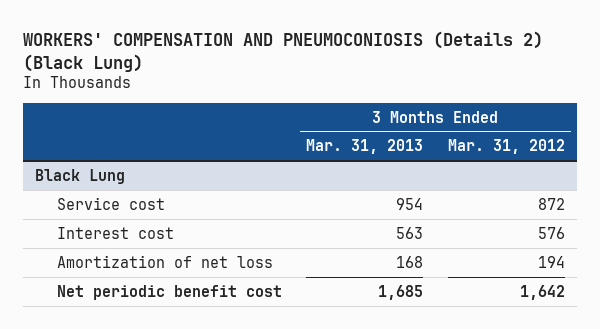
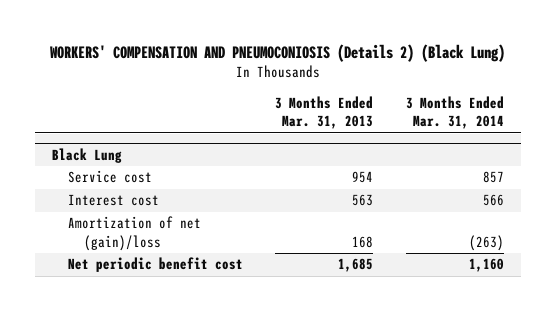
- | 3 Months Ended Mar. 31, 2013 | 3 Months Ended Mar. 31, 2012
+ | 3 Months Ended Mar. 31, 2013 | 3 Months Ended Mar. 31, 2014
@ Black Lung
- Amortization of net loss | 168 | 194
+ Amortization of net (gain)/loss | 168 | (263)

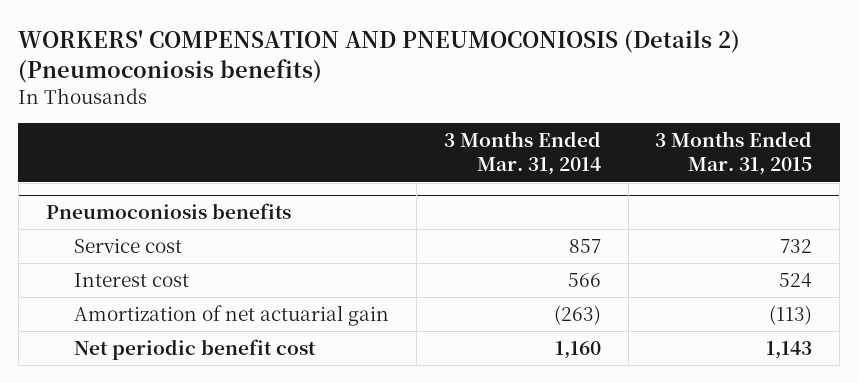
- WORKERS' COMPENSATION AND PNEUMOCONIOSIS (Details 2) (Black Lung)
+ WORKERS' COMPENSATION AND PNEUMOCONIOSIS (Details 2) (Pneumoconiosis benefits)
- | 3 Months Ended Mar. 31, 2013 | 3 Months Ended Mar. 31, 2014
+ | 3 Months Ended Mar. 31, 2014 | 3 Months Ended Mar. 31, 2015
- Black Lung
+ Pneumoconiosis benefits
- Amortization of net (gain)/loss | 168 | (263)
+ Amortization of net actuarial gain | (263) | (113)

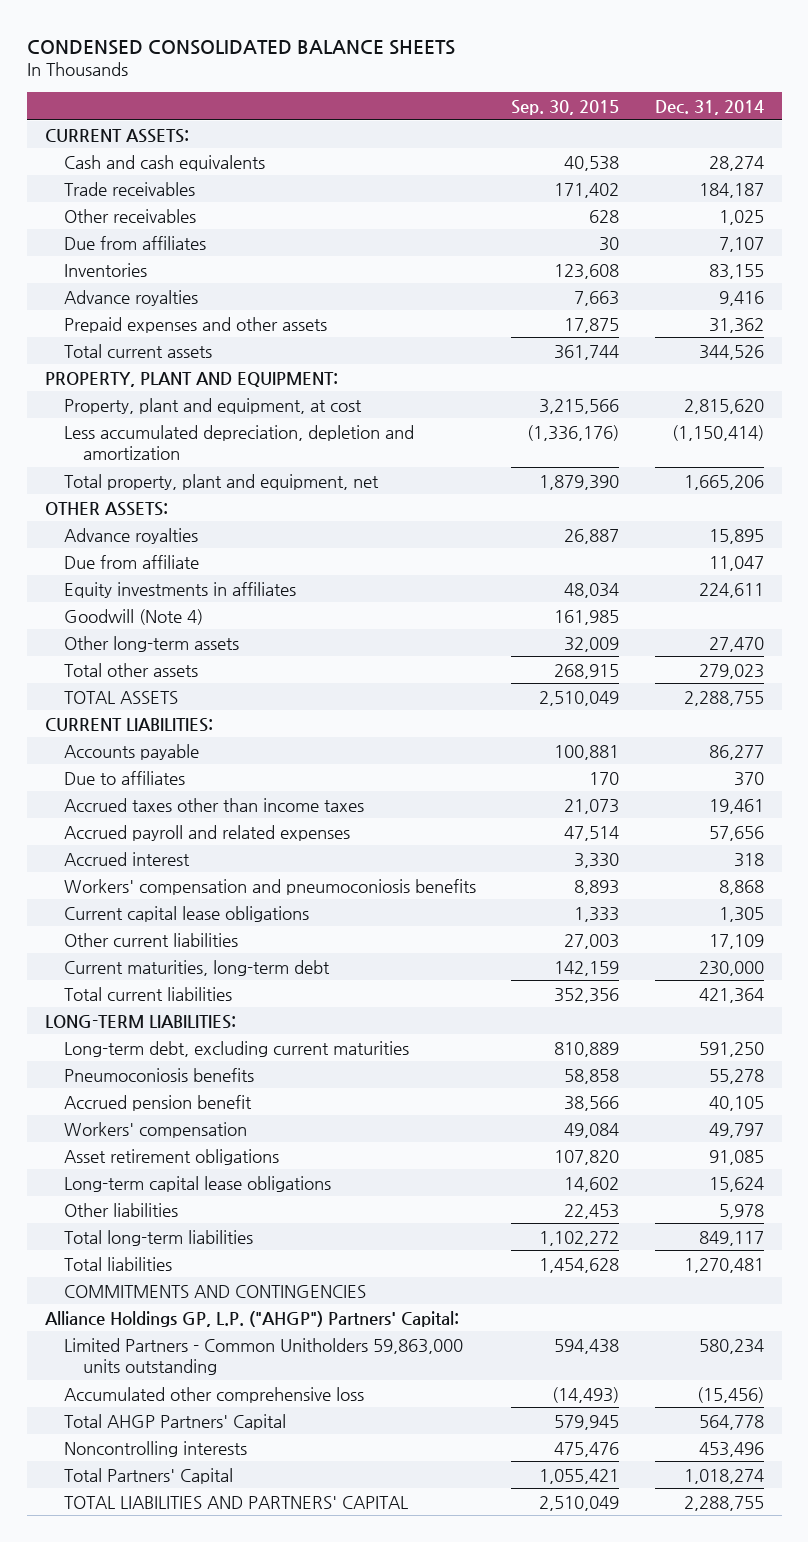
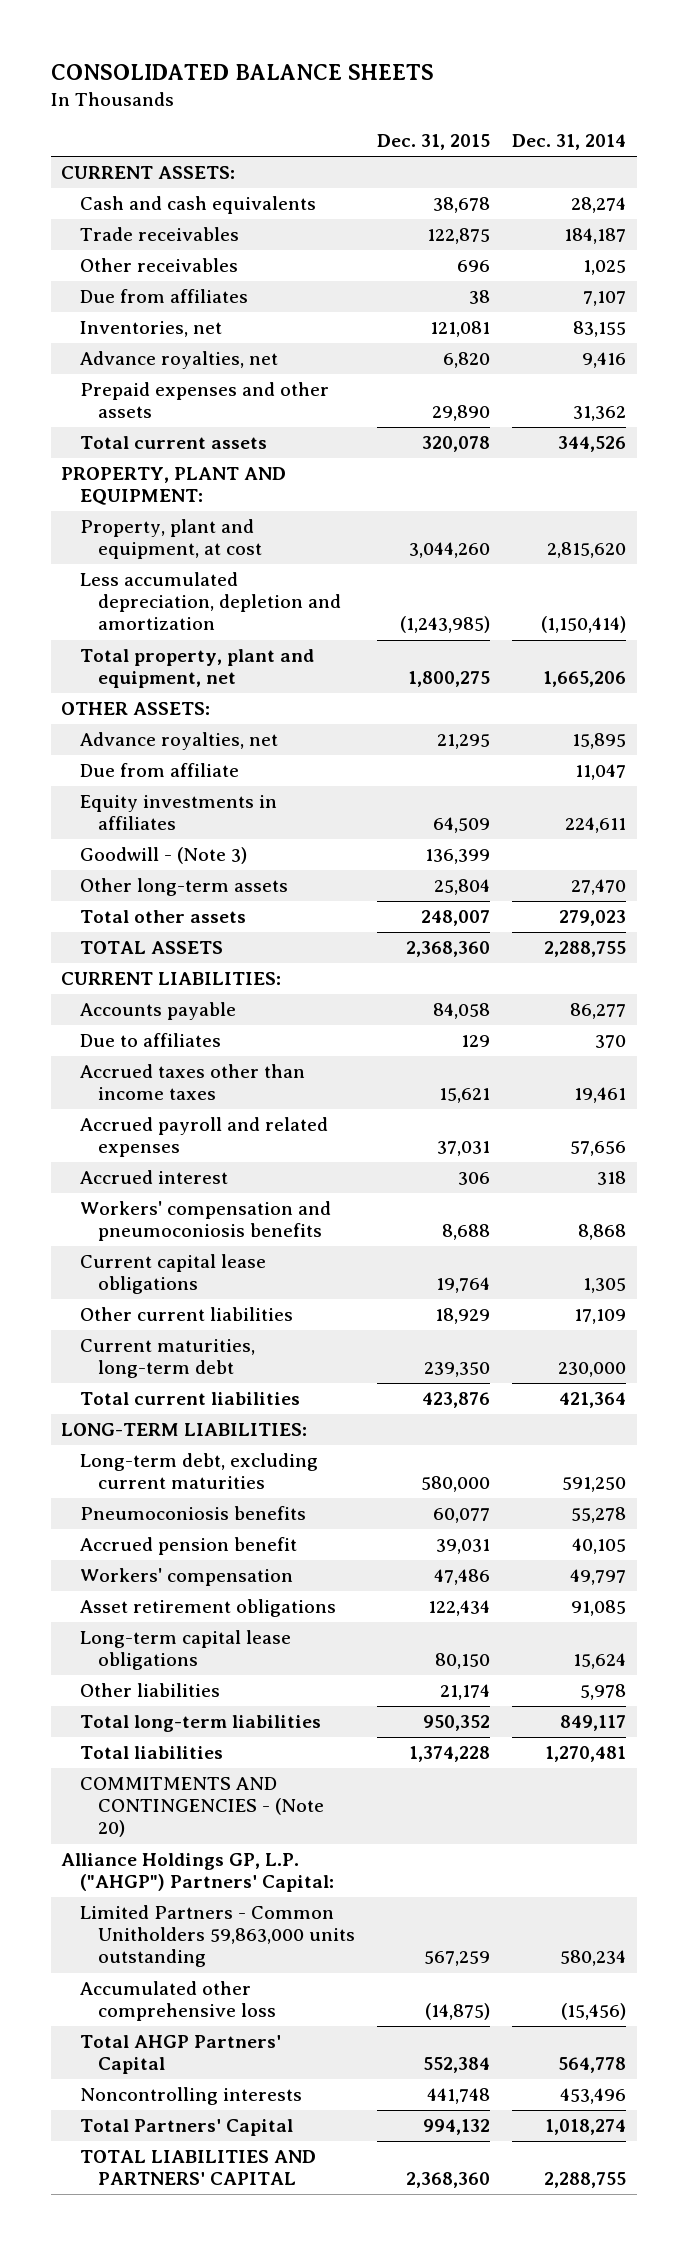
- CONDENSED CONSOLIDATED BALANCE SHEETS
+ CONSOLIDATED BALANCE SHEETS
- | Sep. 30, 2015 | Dec. 31, 2014
+ | Dec. 31, 2015 | Dec. 31, 2014
- Inventories | 123,608 | 83,155
- Advance royalties | 7,663 | 9,416
+ Inventories, net | 121,081 | 83,155
+ Advance royalties, net | 6,820 | 9,416
- Advance royalties | 26,887 | 15,895
+ Advance royalties, net | 21,295 | 15,895
- Goodwill (Note 4) | 161,985 |
+ Goodwill - (Note 3) | 136,399 |
- COMMITMENTS AND CONTINGENCIES
+ COMMITMENTS AND CONTINGENCIES - (Note 20)

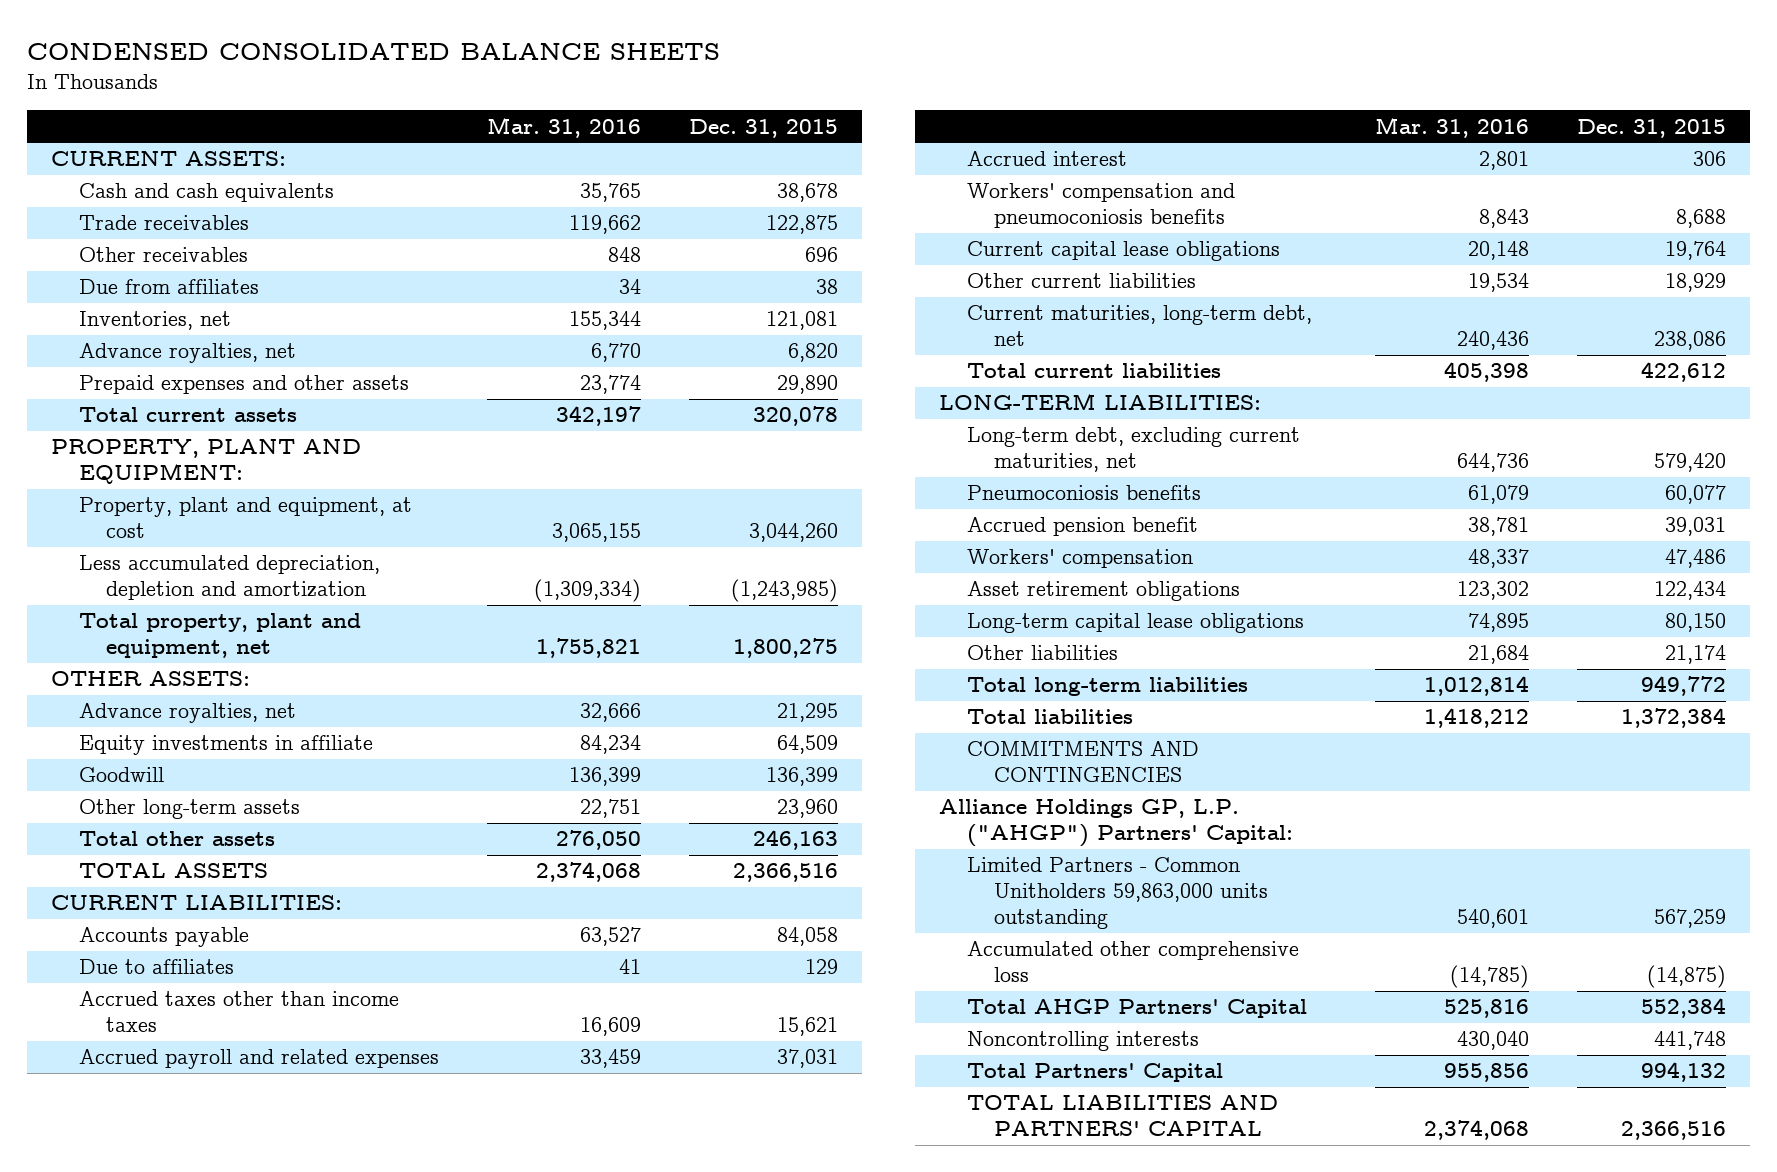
- CONSOLIDATED BALANCE SHEETS
+ CONDENSED CONSOLIDATED BALANCE SHEETS
- | Dec. 31, 2015 | Dec. 31, 2014
+ | Mar. 31, 2016 | Dec. 31, 2015
- Due from affiliate | | 11,047
- Equity investments in affiliates | 64,509 | 224,611
- Goodwill - (Note 3) | 136,399 |
- Other long-term assets | 25,804 | 27,470
- Total other assets | 248,007 | 279,023
- TOTAL ASSETS | 2,368,360 | 2,288,755
+ Equity investments in affiliate | 84,234 | 64,509
+ Goodwill | 136,399 | 136,399
+ Other long-term assets | 22,751 | 23,960
+ Total other assets | 276,050 | 246,163
+ TOTAL ASSETS | 2,374,068 | 2,366,516
- Current maturities, long-term debt | 239,350 | 230,000
- Total current liabilities | 423,876 | 421,364
+ Current maturities, long-term debt, net | 240,436 | 238,086
+ Total current liabilities | 405,398 | 422,612
- Long-term debt, excluding current maturities | 580,000 | 591,250
+ Long-term debt, excluding current maturities, net | 644,736 | 579,420
- Total long-term liabilities | 950,352 | 849,117
- Total liabilities | 1,374,228 | 1,270,481
- COMMITMENTS AND CONTINGENCIES - (Note 20)
+ Total long-term liabilities | 1,012,814 | 949,772
+ Total liabilities | 1,418,212 | 1,372,384
+ COMMITMENTS AND CONTINGENCIES
- TOTAL LIABILITIES AND PARTNERS' CAPITAL | 2,368,360 | 2,288,755
+ TOTAL LIABILITIES AND PARTNERS' CAPITAL | 2,374,068 | 2,366,516

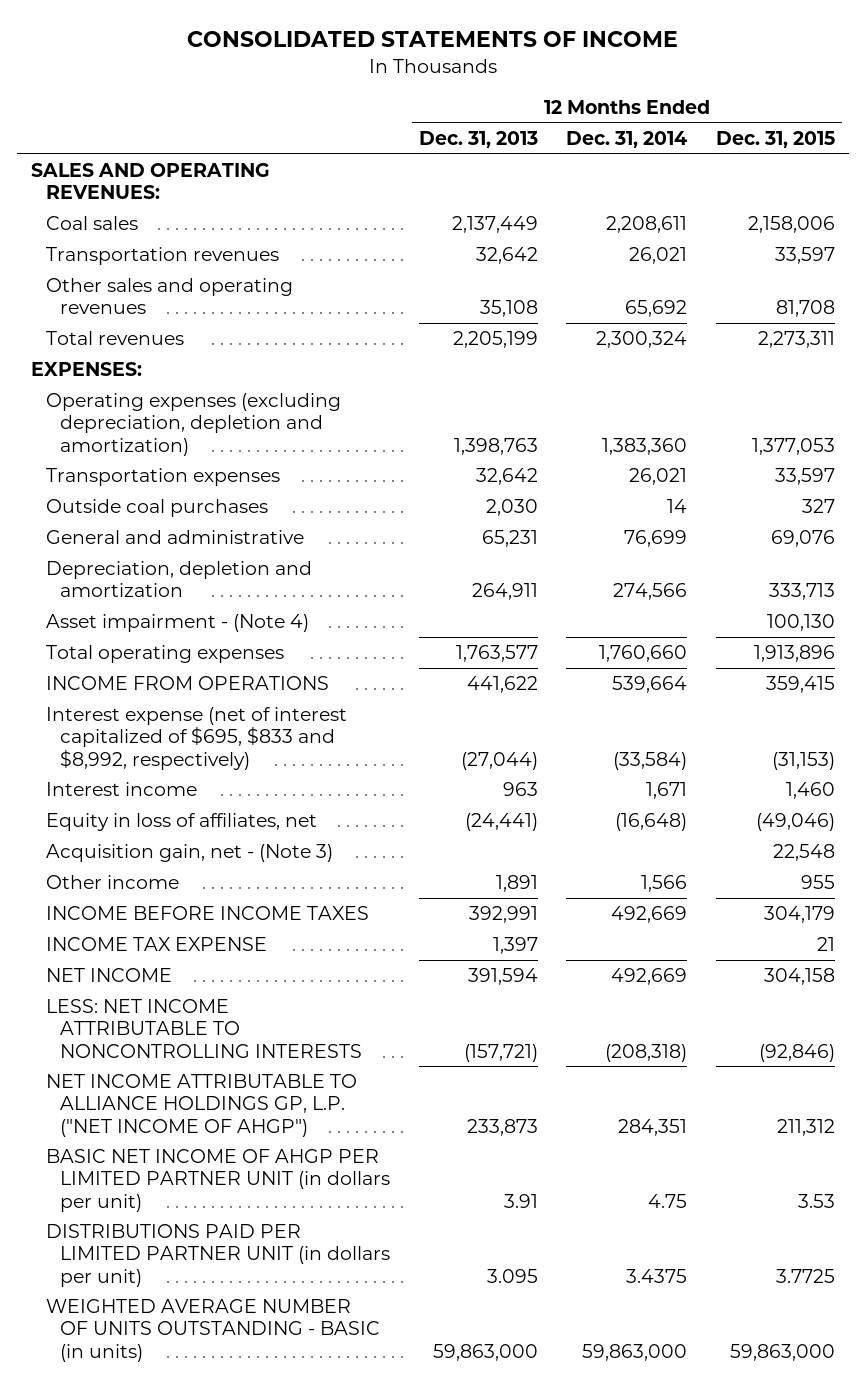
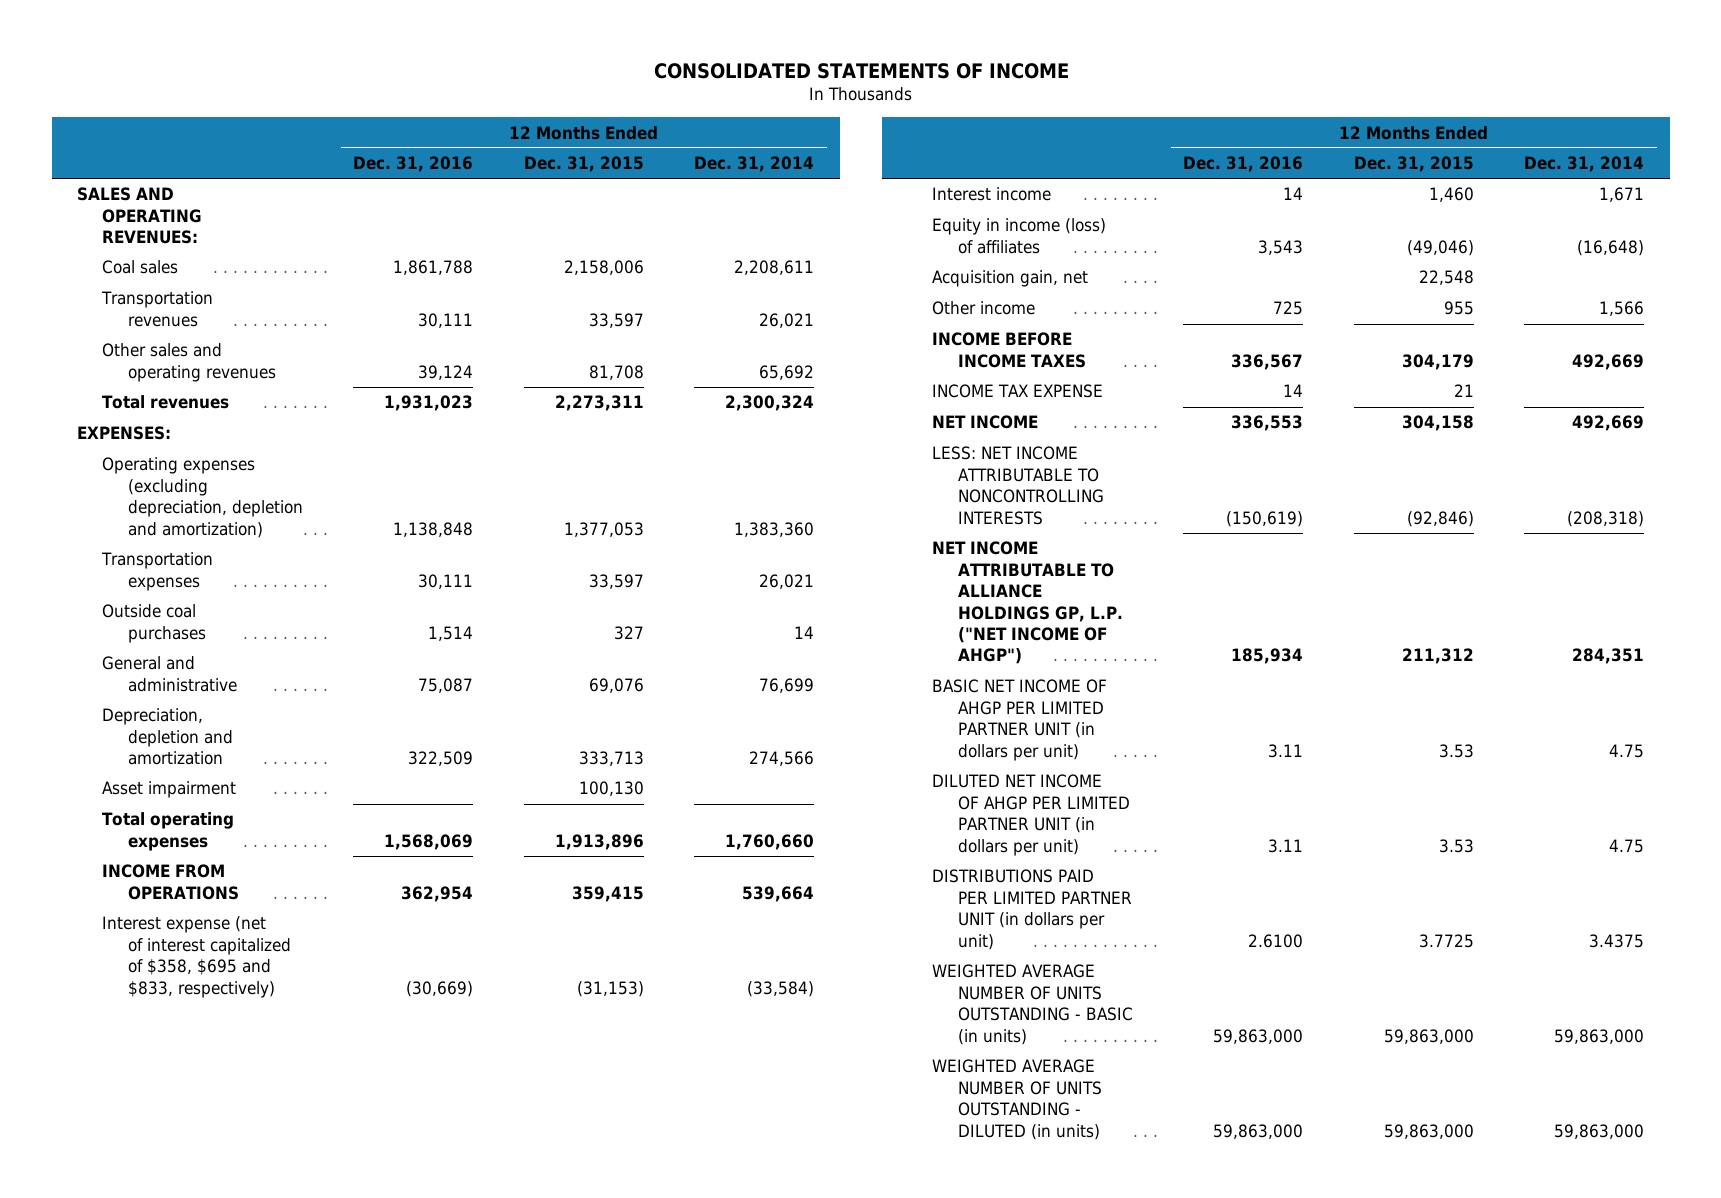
- | 12 Months Ended Dec. 31, 2013 | 12 Months Ended Dec. 31, 2014 | 12 Months Ended Dec. 31, 2015
+ | 12 Months Ended Dec. 31, 2016 | 12 Months Ended Dec. 31, 2015 | 12 Months Ended Dec. 31, 2014
- Asset impairment - (Note 4) | | | 100,130
+ Asset impairment | | 100,130 |
- Interest expense (net of interest capitalized of $695, $833 and $8,992, respectively) | (27,044) | (33,584) | (31,153)
+ Interest expense (net of interest capitalized of $358, $695 and $833, respectively) | (30,669) | (31,153) | (33,584)
- Equity in loss of affiliates, net | (24,441) | (16,648) | (49,046)
- Acquisition gain, net - (Note 3) | | | 22,548
+ Equity in income (loss) of affiliates | 3,543 | (49,046) | (16,648)
+ Acquisition gain, net | | 22,548 |
+ DILUTED NET INCOME OF AHGP PER LIMITED PARTNER UNIT (in dollars per unit) | 3.11 | 3.53 | 4.75
+ WEIGHTED AVERAGE NUMBER OF UNITS OUTSTANDING - DILUTED (in units) | 59,863,000 | 59,863,000 | 59,863,000

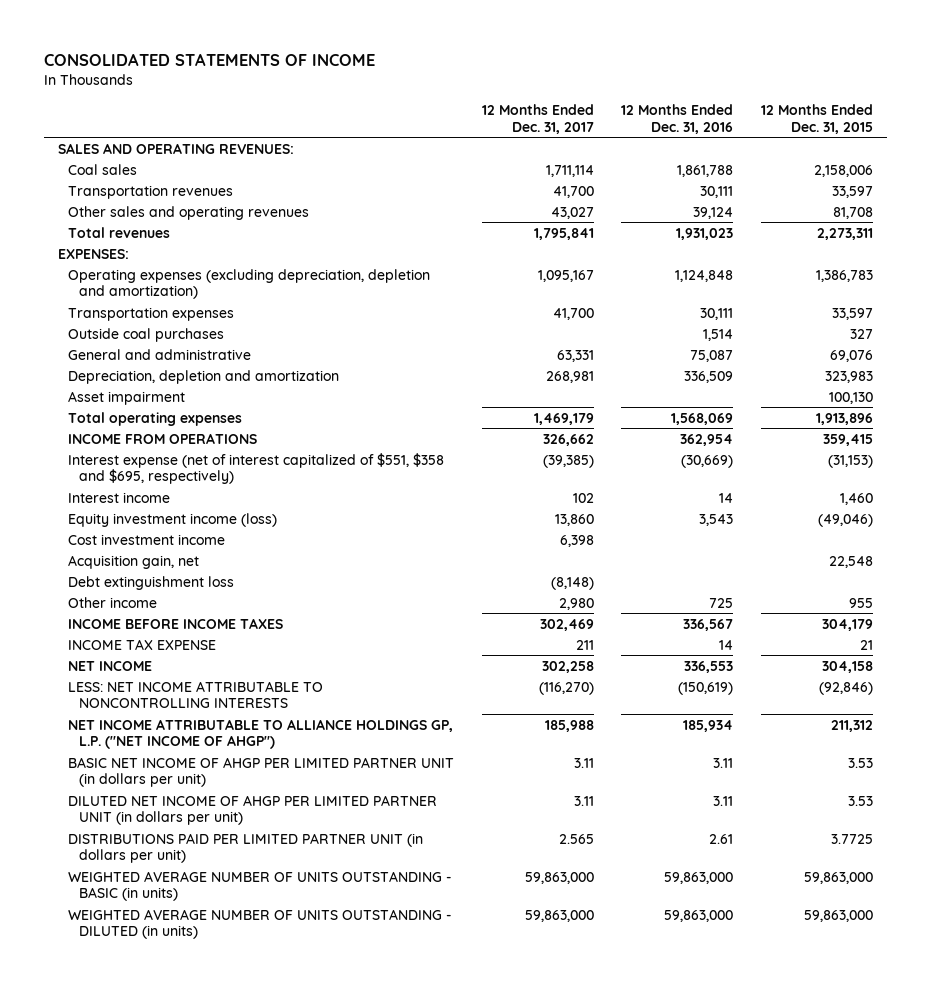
- | 12 Months Ended Dec. 31, 2016 | 12 Months Ended Dec. 31, 2015 | 12 Months Ended Dec. 31, 2014
+ | 12 Months Ended Dec. 31, 2017 | 12 Months Ended Dec. 31, 2016 | 12 Months Ended Dec. 31, 2015
- Operating expenses (excluding depreciation, depletion and amortization) | 1,138,848 | 1,377,053 | 1,383,360
+ Operating expenses (excluding depreciation, depletion and amortization) | 1,095,167 | 1,124,848 | 1,386,783
- Depreciation, depletion and amortization | 322,509 | 333,713 | 274,566
+ Depreciation, depletion and amortization | 268,981 | 336,509 | 323,983
- Interest expense (net of interest capitalized of $358, $695 and $833, respectively) | (30,669) | (31,153) | (33,584)
+ Interest expense (net of interest capitalized of $551, $358 and $695, respectively) | (39,385) | (30,669) | (31,153)
- Equity in income (loss) of affiliates | 3,543 | (49,046) | (16,648)
+ Equity investment income (loss) | 13,860 | 3,543 | (49,046)
+ Cost investment income | 6,398 | |
+ Debt extinguishment loss | (8,148) | |
- DISTRIBUTIONS PAID PER LIMITED PARTNER UNIT (in dollars per unit) | 2.6100 | 3.7725 | 3.4375
+ DISTRIBUTIONS PAID PER LIMITED PARTNER UNIT (in dollars per unit) | 2.565 | 2.61 | 3.7725

